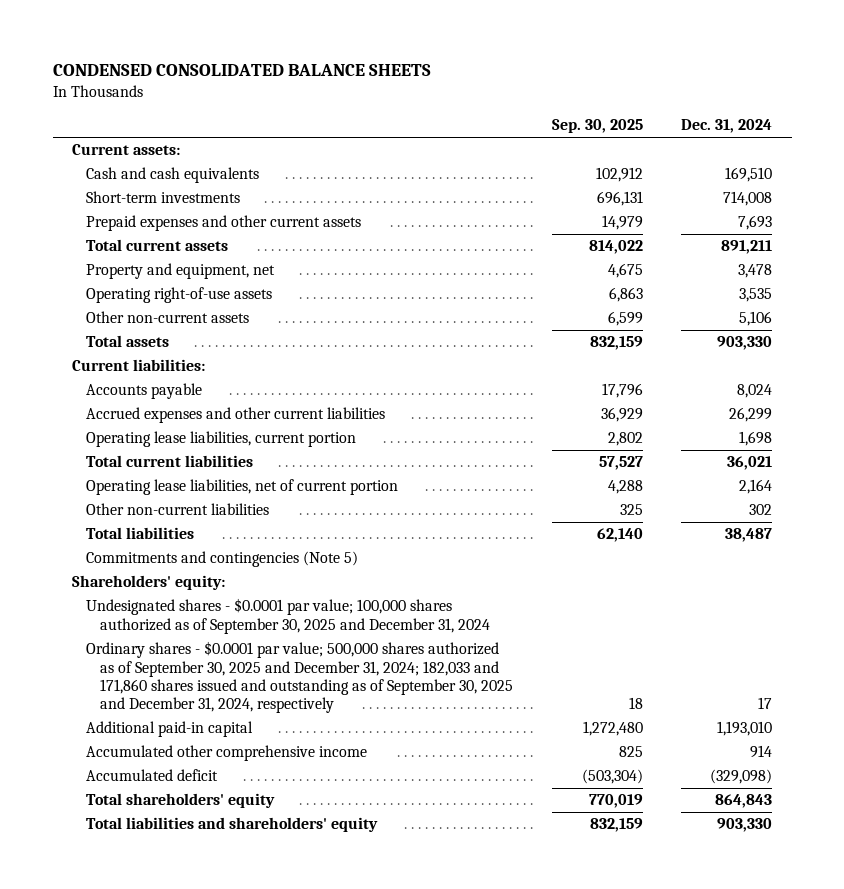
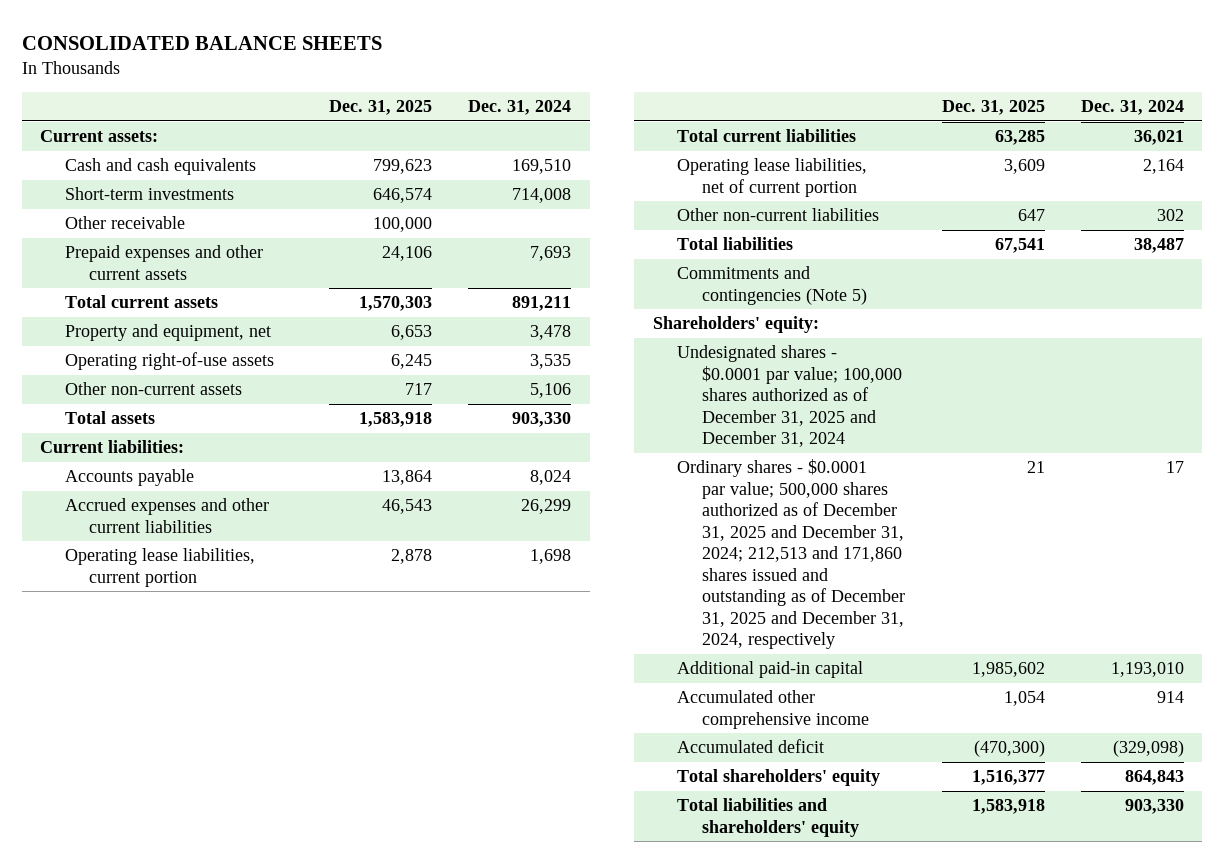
- CONDENSED CONSOLIDATED BALANCE SHEETS
+ CONSOLIDATED BALANCE SHEETS
- | Sep. 30, 2025 | Dec. 31, 2024
+ | Dec. 31, 2025 | Dec. 31, 2024
+ Other receivable | 100,000 |
- Undesignated shares - $0.0001 par value; 100,000 shares authorized as of September 30, 2025 and December 31, 2024
- Ordinary shares - $0.0001 par value; 500,000 shares authorized as of September 30, 2025 and December 31, 2024; 182,033 and 171,860 shares issued and outstanding as of September 30, 2025 and December 31, 2024, respectively | 18 | 17
+ Undesignated shares - $0.0001 par value; 100,000 shares authorized as of December 31, 2025 and December 31, 2024
+ Ordinary shares - $0.0001 par value; 500,000 shares authorized as of December 31, 2025 and December 31, 2024; 212,513 and 171,860 shares issued and outstanding as of December 31, 2025 and December 31, 2024, respectively | 21 | 17

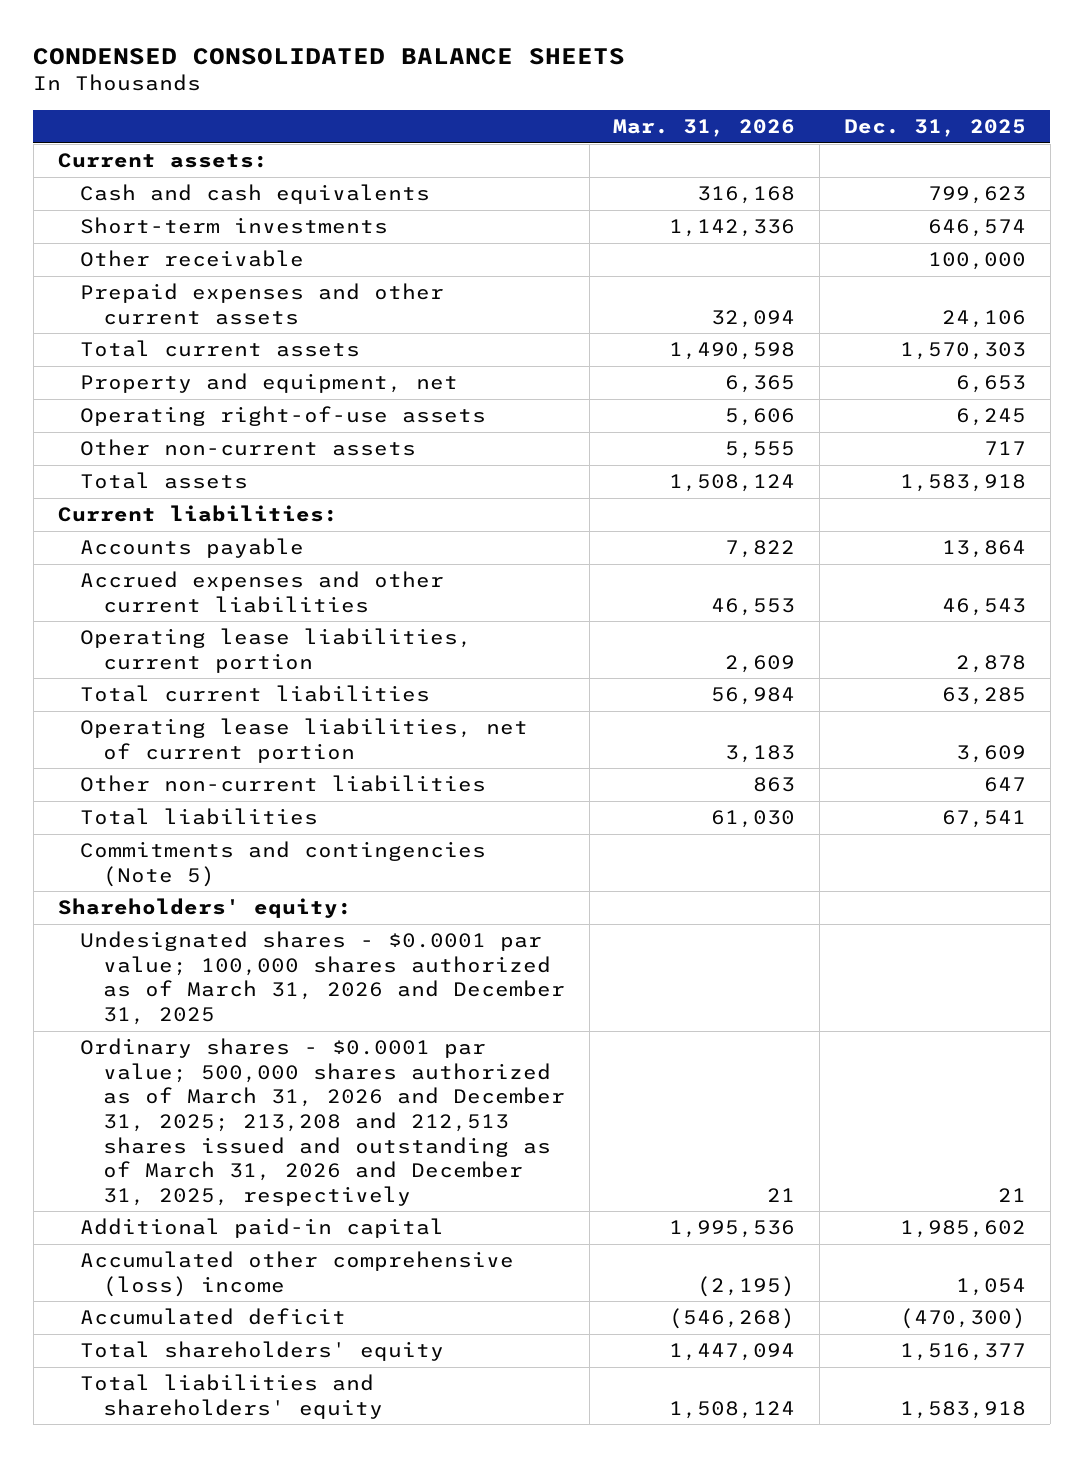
- CONSOLIDATED BALANCE SHEETS
+ CONDENSED CONSOLIDATED BALANCE SHEETS
- | Dec. 31, 2025 | Dec. 31, 2024
+ | Mar. 31, 2026 | Dec. 31, 2025
- Undesignated shares - $0.0001 par value; 100,000 shares authorized as of December 31, 2025 and December 31, 2024
- Ordinary shares - $0.0001 par value; 500,000 shares authorized as of December 31, 2025 and December 31, 2024; 212,513 and 171,860 shares issued and outstanding as of December 31, 2025 and December 31, 2024, respectively | 21 | 17
+ Undesignated shares - $0.0001 par value; 100,000 shares authorized as of March 31, 2026 and December 31, 2025
+ Ordinary shares - $0.0001 par value; 500,000 shares authorized as of March 31, 2026 and December 31, 2025; 213,208 and 212,513 shares issued and outstanding as of March 31, 2026 and December 31, 2025, respectively | 21 | 21
- Accumulated other comprehensive income | 1,054 | 914
+ Accumulated other comprehensive (loss) income | (2,195) | 1,054

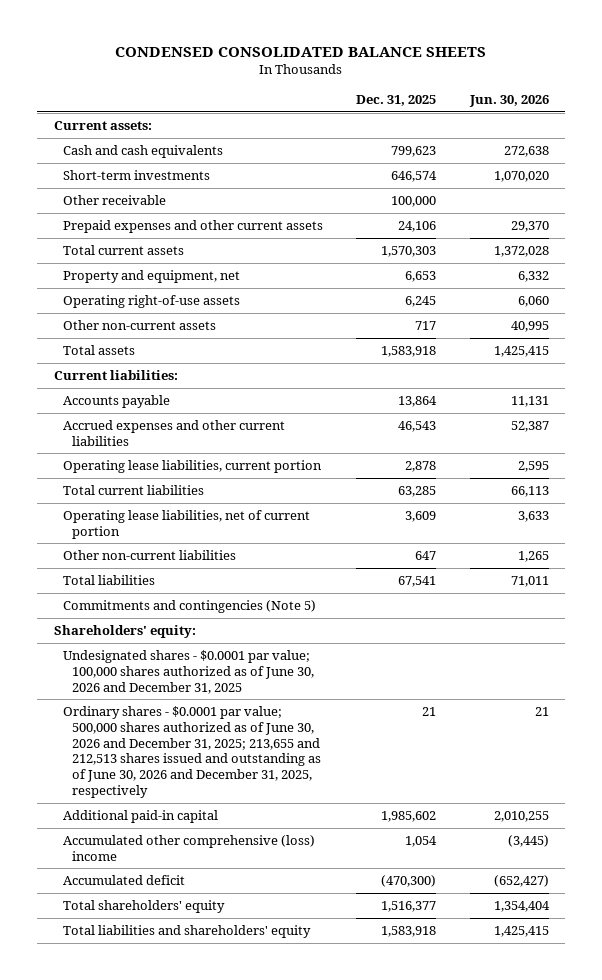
- | Mar. 31, 2026 | Dec. 31, 2025
+ | Dec. 31, 2025 | Jun. 30, 2026
- Undesignated shares - $0.0001 par value; 100,000 shares authorized as of March 31, 2026 and December 31, 2025
- Ordinary shares - $0.0001 par value; 500,000 shares authorized as of March 31, 2026 and December 31, 2025; 213,208 and 212,513 shares issued and outstanding as of March 31, 2026 and December 31, 2025, respectively | 21 | 21
+ Undesignated shares - $0.0001 par value; 100,000 shares authorized as of June 30, 2026 and December 31, 2025
+ Ordinary shares - $0.0001 par value; 500,000 shares authorized as of June 30, 2026 and December 31, 2025; 213,655 and 212,513 shares issued and outstanding as of June 30, 2026 and December 31, 2025, respectively | 21 | 21

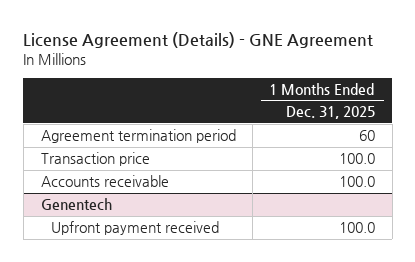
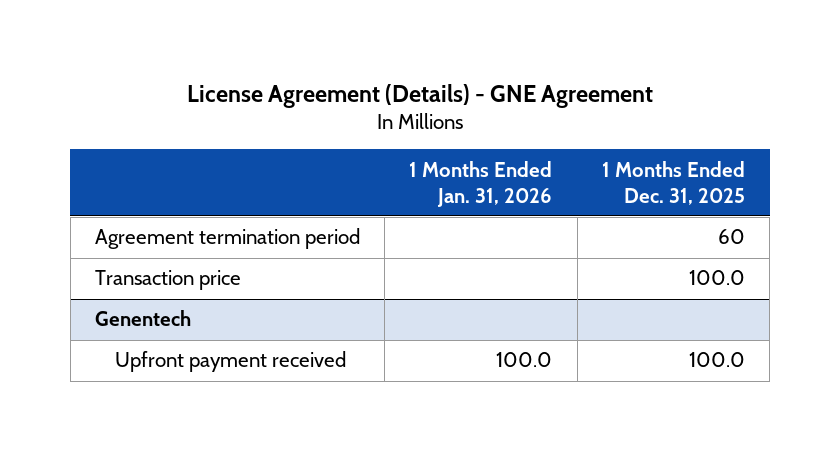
- | 1 Months Ended Dec. 31, 2025
+ | 1 Months Ended Jan. 31, 2026 | 1 Months Ended Dec. 31, 2025
- Accounts receivable | 100.0

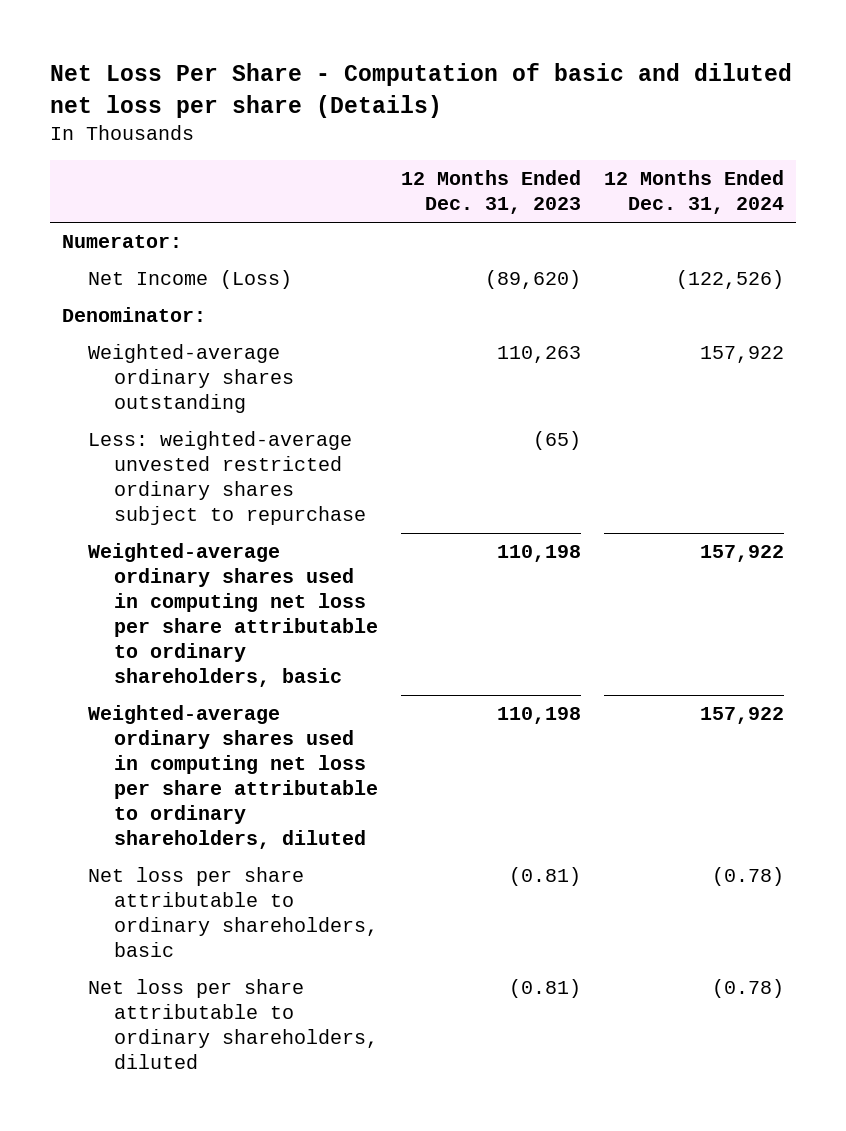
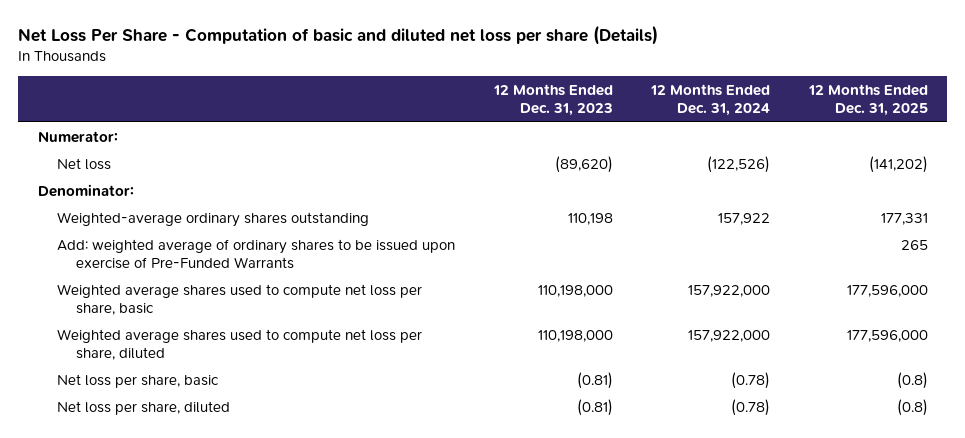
- | 12 Months Ended Dec. 31, 2023 | 12 Months Ended Dec. 31, 2024
+ | 12 Months Ended Dec. 31, 2023 | 12 Months Ended Dec. 31, 2024 | 12 Months Ended Dec. 31, 2025
- Net Income (Loss) | (89,620) | (122,526)
+ Net loss | (89,620) | (122,526) | (141,202)
- Weighted-average ordinary shares outstanding | 110,263 | 157,922
- Less: weighted-average unvested restricted ordinary shares subject to repurchase | (65) |
- Weighted-average ordinary shares used in computing net loss per share attributable to ordinary shareholders, basic | 110,198 | 157,922
- Weighted-average ordinary shares used in computing net loss per share attributable to ordinary shareholders, diluted | 110,198 | 157,922
- Net loss per share attributable to ordinary shareholders, basic | (0.81) | (0.78)
- Net loss per share attributable to ordinary shareholders, diluted | (0.81) | (0.78)
+ Weighted-average ordinary shares outstanding | 110,198 | 157,922 | 177,331
+ Add: weighted average of ordinary shares to be issued upon exercise of Pre-Funded Warrants | | | 265
+ Weighted average shares used to compute net loss per share, basic | 110,198,000 | 157,922,000 | 177,596,000
+ Weighted average shares used to compute net loss per share, diluted | 110,198,000 | 157,922,000 | 177,596,000
+ Net loss per share, basic | (0.81) | (0.78) | (0.8)
+ Net loss per share, diluted | (0.81) | (0.78) | (0.8)

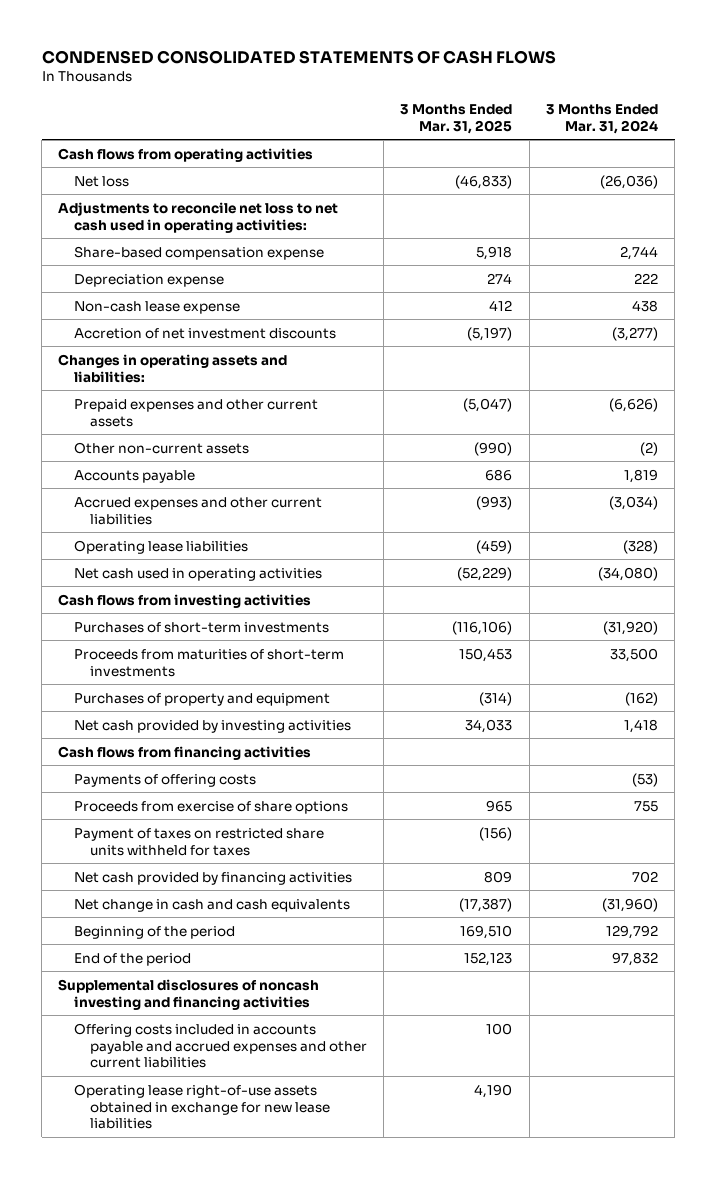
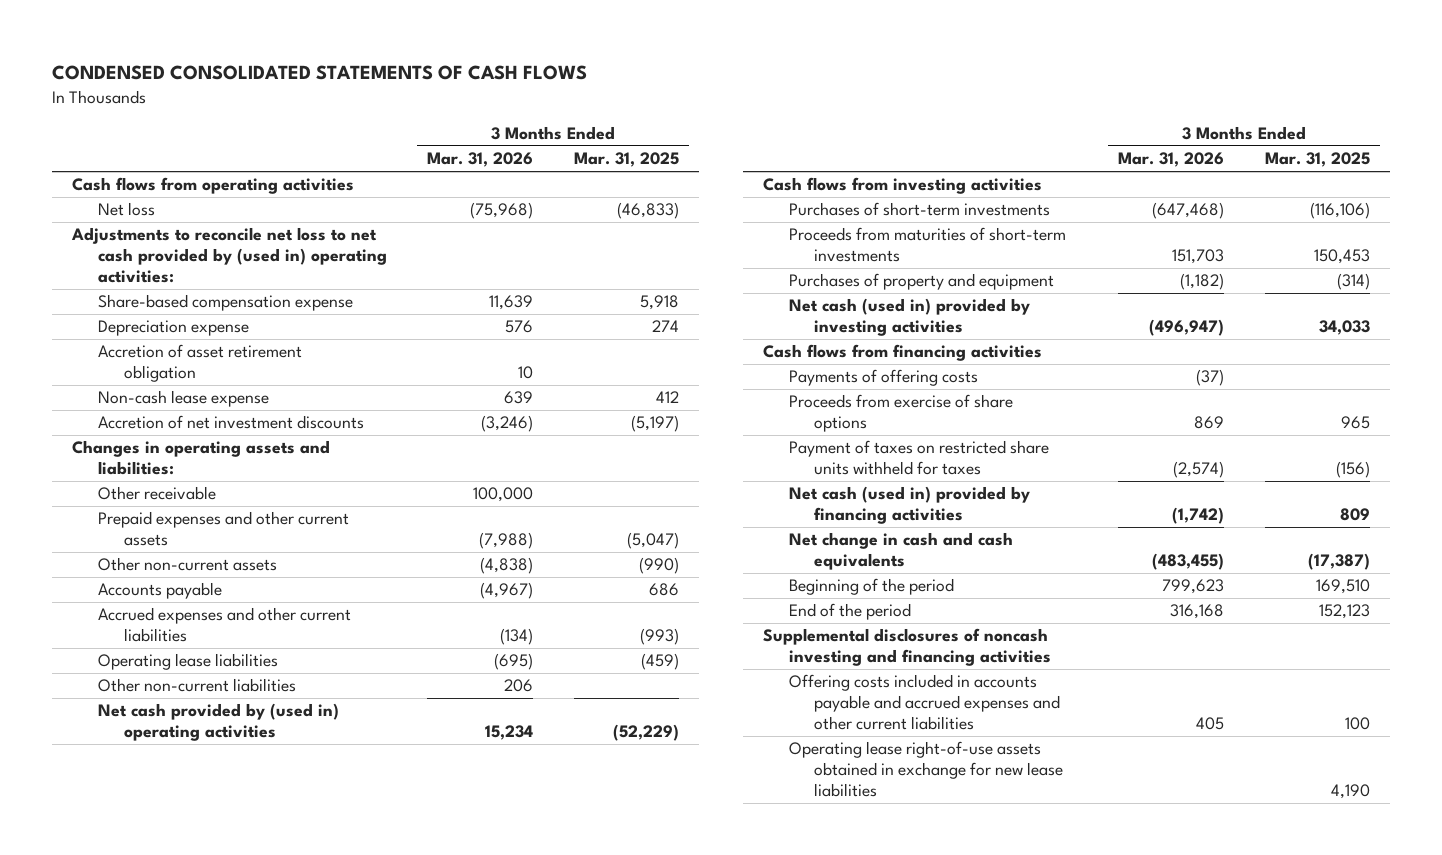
- | 3 Months Ended Mar. 31, 2025 | 3 Months Ended Mar. 31, 2024
+ | 3 Months Ended Mar. 31, 2026 | 3 Months Ended Mar. 31, 2025
- Adjustments to reconcile net loss to net cash used in operating activities:
+ Adjustments to reconcile net loss to net cash provided by (used in) operating activities:
+ Accretion of asset retirement obligation | 10 |
+ Other receivable | 100,000 |
- Net cash used in operating activities | (52,229) | (34,080)
+ Other non-current liabilities | 206 |
+ Net cash provided by (used in) operating activities | 15,234 | (52,229)
- Net cash provided by investing activities | 34,033 | 1,418
+ Net cash (used in) provided by investing activities | (496,947) | 34,033
- Net cash provided by financing activities | 809 | 702
+ Net cash (used in) provided by financing activities | (1,742) | 809

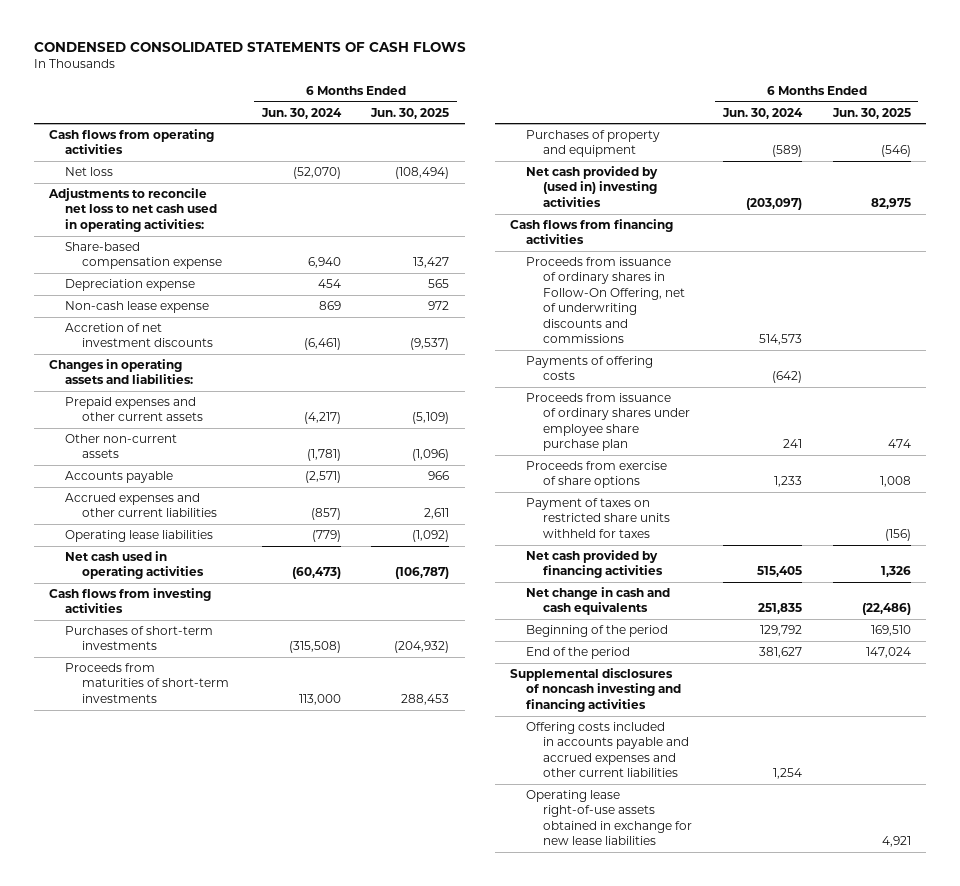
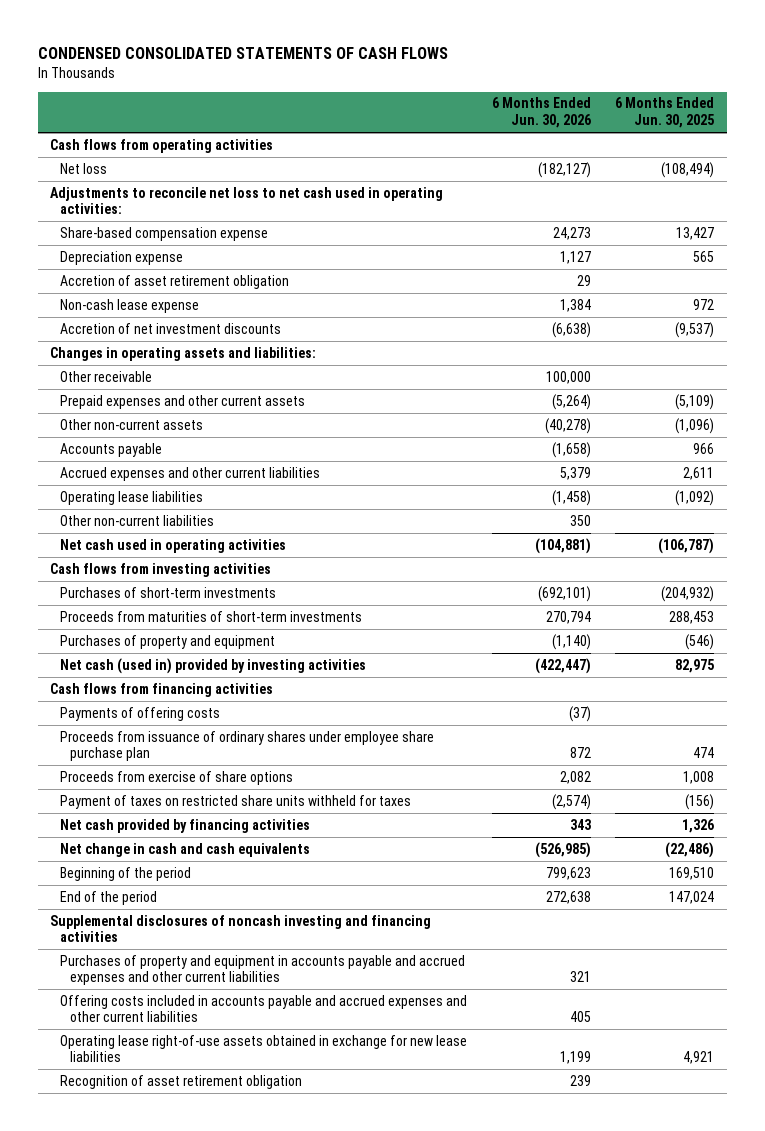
- | 6 Months Ended Jun. 30, 2024 | 6 Months Ended Jun. 30, 2025
+ | 6 Months Ended Jun. 30, 2026 | 6 Months Ended Jun. 30, 2025
+ Accretion of asset retirement obligation | 29 |
+ Other receivable | 100,000 |
+ Other non-current liabilities | 350 |
- Net cash provided by (used in) investing activities | (203,097) | 82,975
+ Net cash (used in) provided by investing activities | (422,447) | 82,975
- Proceeds from issuance of ordinary shares in Follow-On Offering, net of underwriting discounts and commissions | 514,573 |
+ Purchases of property and equipment in accounts payable and accrued expenses and other current liabilities | 321 |
+ Recognition of asset retirement obligation | 239 |

